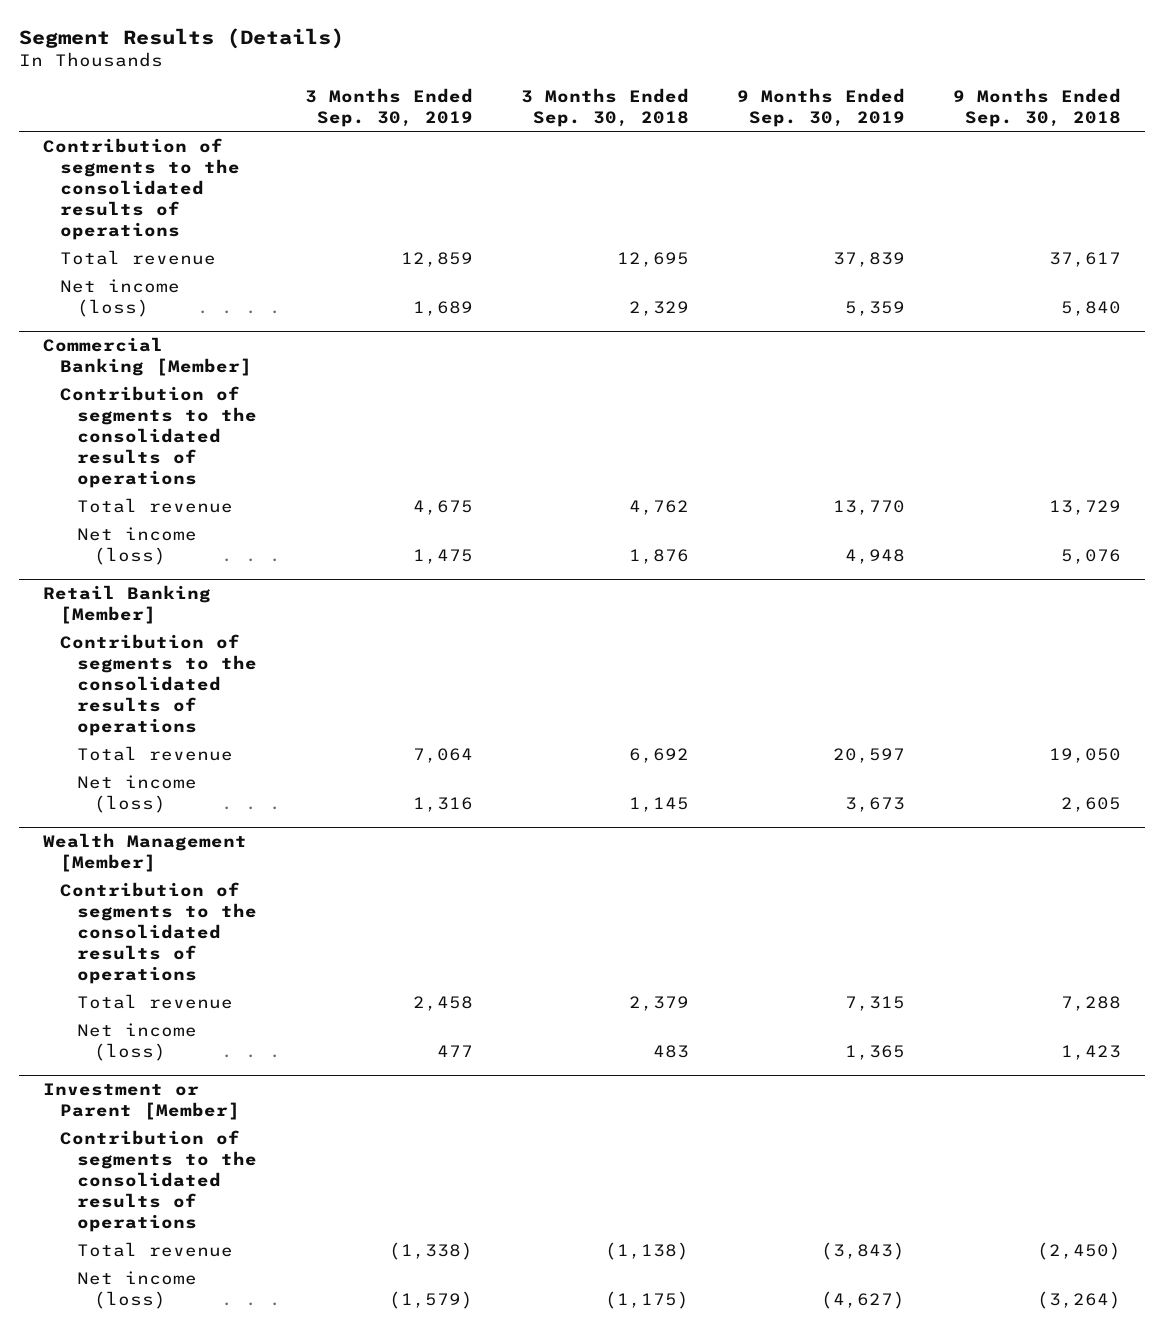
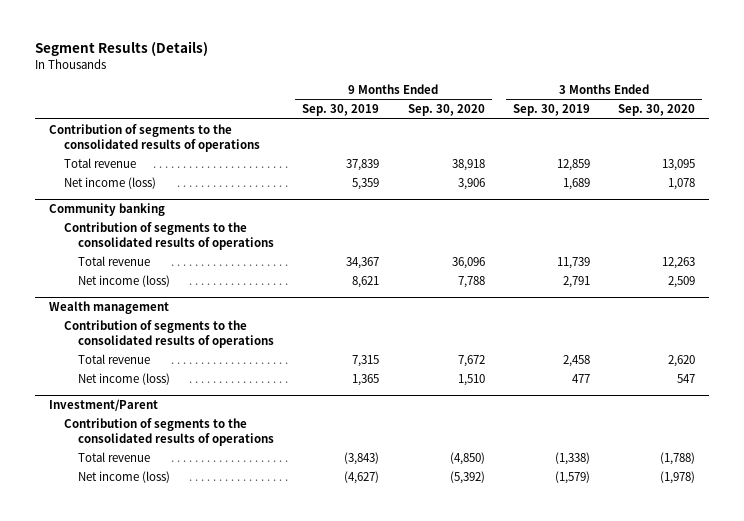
- | 3 Months Ended Sep. 30, 2019 | 3 Months Ended Sep. 30, 2018 | 9 Months Ended Sep. 30, 2019 | 9 Months Ended Sep. 30, 2018
+ | 9 Months Ended Sep. 30, 2019 | 9 Months Ended Sep. 30, 2020 | 3 Months Ended Sep. 30, 2019 | 3 Months Ended Sep. 30, 2020
- Commercial Banking [Member]
- Contribution of segments to the consolidated results of operations
- Total revenue | 4,675 | 4,762 | 13,770 | 13,729
- Net income (loss) | 1,475 | 1,876 | 4,948 | 5,076
- Retail Banking [Member]
+ Community banking
- Total revenue | 7,064 | 6,692 | 20,597 | 19,050
- Net income (loss) | 1,316 | 1,145 | 3,673 | 2,605
- Wealth Management [Member]
+ Total revenue | 34,367 | 36,096 | 11,739 | 12,263
+ Net income (loss) | 8,621 | 7,788 | 2,791 | 2,509
+ Wealth management
- Investment or Parent [Member]
+ Investment/Parent

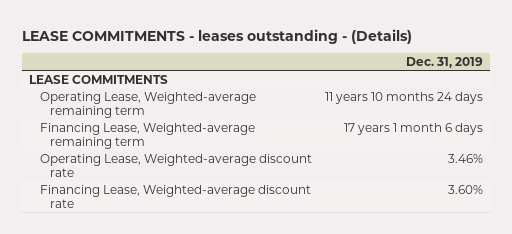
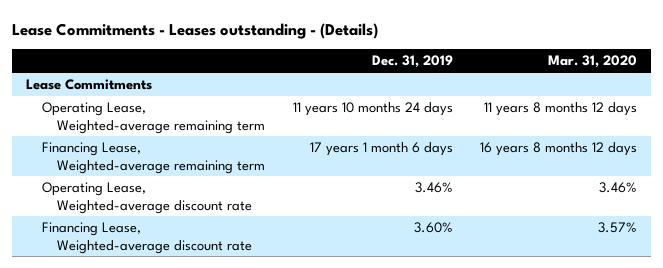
- LEASE COMMITMENTS - leases outstanding - (Details)
+ Lease Commitments - Leases outstanding - (Details)
- | Dec. 31, 2019
+ | Dec. 31, 2019 | Mar. 31, 2020
- LEASE COMMITMENTS
+ Lease Commitments

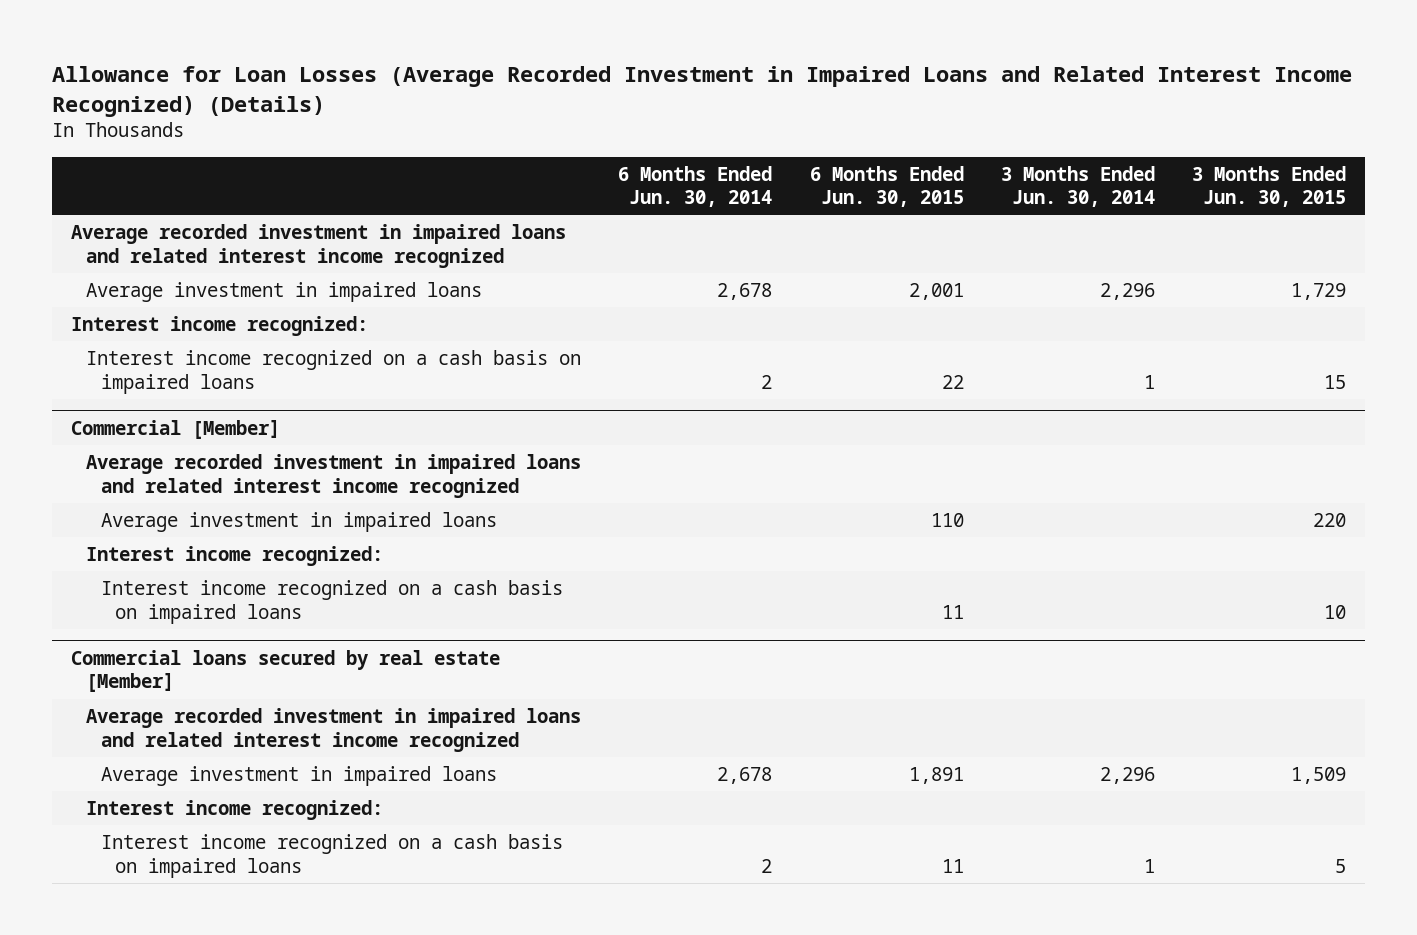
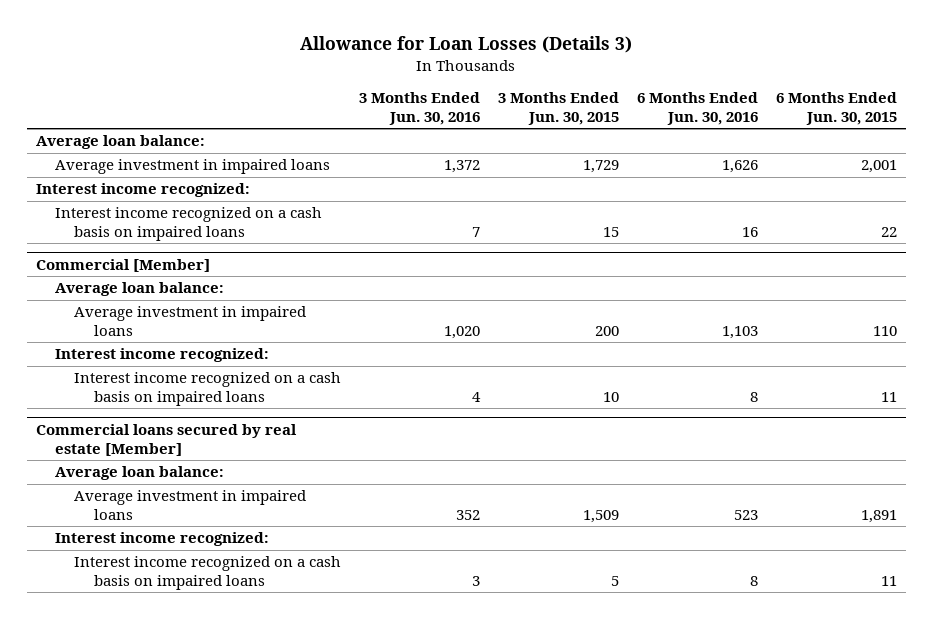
- Allowance for Loan Losses (Average Recorded Investment in Impaired Loans and Related Interest Income Recognized) (Details)
+ Allowance for Loan Losses (Details 3)
- | 6 Months Ended Jun. 30, 2014 | 6 Months Ended Jun. 30, 2015 | 3 Months Ended Jun. 30, 2014 | 3 Months Ended Jun. 30, 2015
+ | 3 Months Ended Jun. 30, 2016 | 3 Months Ended Jun. 30, 2015 | 6 Months Ended Jun. 30, 2016 | 6 Months Ended Jun. 30, 2015
- Average recorded investment in impaired loans and related interest income recognized
+ Average loan balance:
@ Commercial [Member]
- Average recorded investment in impaired loans and related interest income recognized
- Average investment in impaired loans | | 110 | | 220
+ Average loan balance:
+ Average investment in impaired loans | 1,020 | 200 | 1,103 | 110
@ Commercial loans secured by real estate [Member]
- Average recorded investment in impaired loans and related interest income recognized
+ Average loan balance:

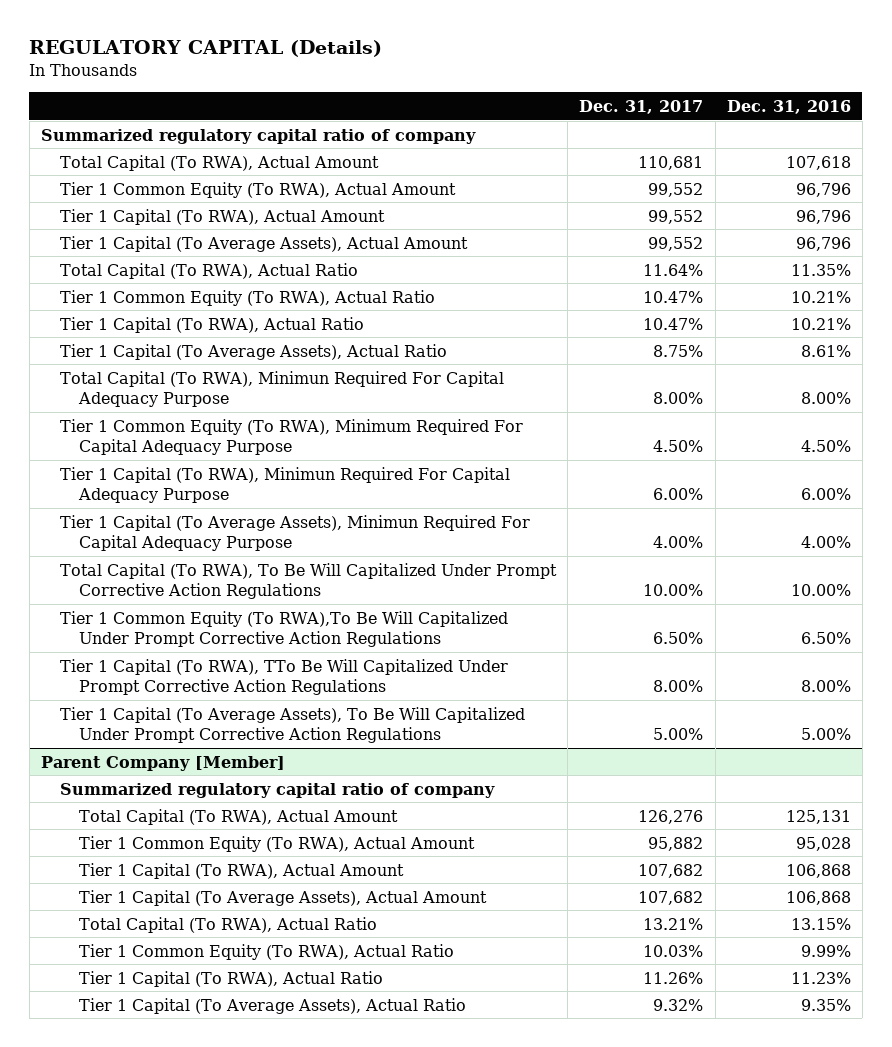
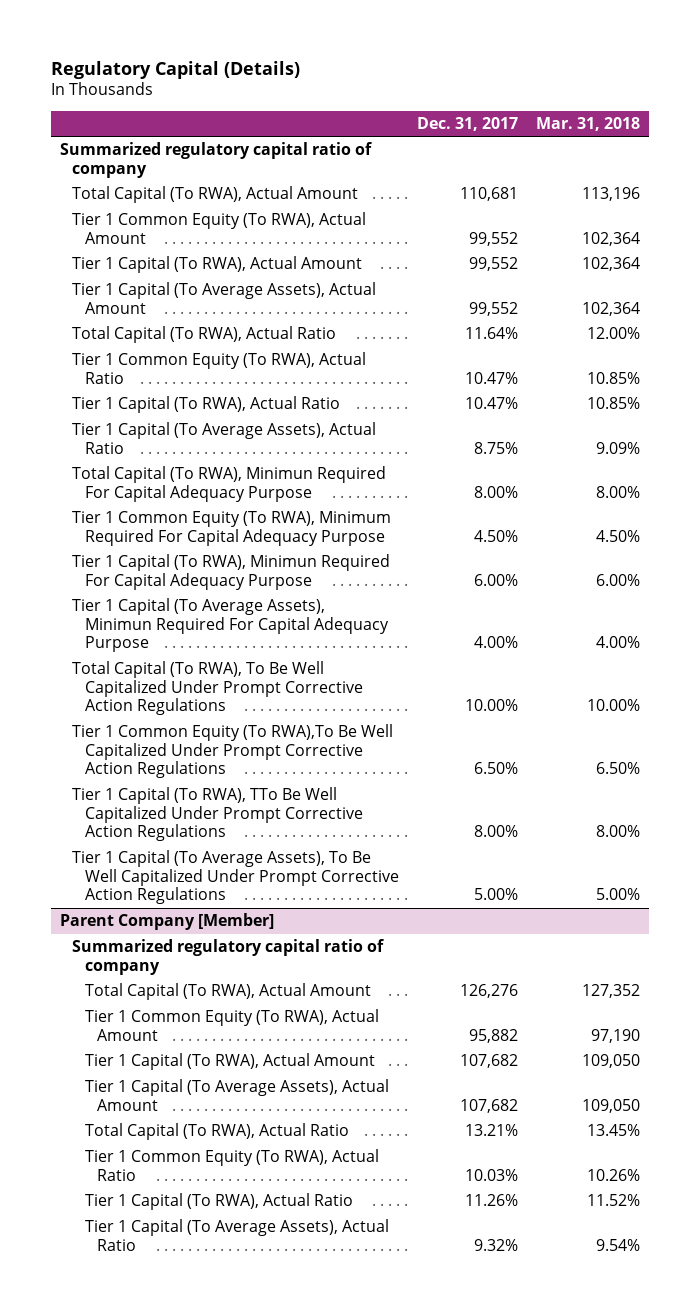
- REGULATORY CAPITAL (Details)
+ Regulatory Capital (Details)
- | Dec. 31, 2017 | Dec. 31, 2016
+ | Dec. 31, 2017 | Mar. 31, 2018
- Total Capital (To RWA), To Be Will Capitalized Under Prompt Corrective Action Regulations | 10.00% | 10.00%
- Tier 1 Common Equity (To RWA),To Be Will Capitalized Under Prompt Corrective Action Regulations | 6.50% | 6.50%
- Tier 1 Capital (To RWA), TTo Be Will Capitalized Under Prompt Corrective Action Regulations | 8.00% | 8.00%
- Tier 1 Capital (To Average Assets), To Be Will Capitalized Under Prompt Corrective Action Regulations | 5.00% | 5.00%
+ Total Capital (To RWA), To Be Well Capitalized Under Prompt Corrective Action Regulations | 10.00% | 10.00%
+ Tier 1 Common Equity (To RWA),To Be Well Capitalized Under Prompt Corrective Action Regulations | 6.50% | 6.50%
+ Tier 1 Capital (To RWA), TTo Be Well Capitalized Under Prompt Corrective Action Regulations | 8.00% | 8.00%
+ Tier 1 Capital (To Average Assets), To Be Well Capitalized Under Prompt Corrective Action Regulations | 5.00% | 5.00%

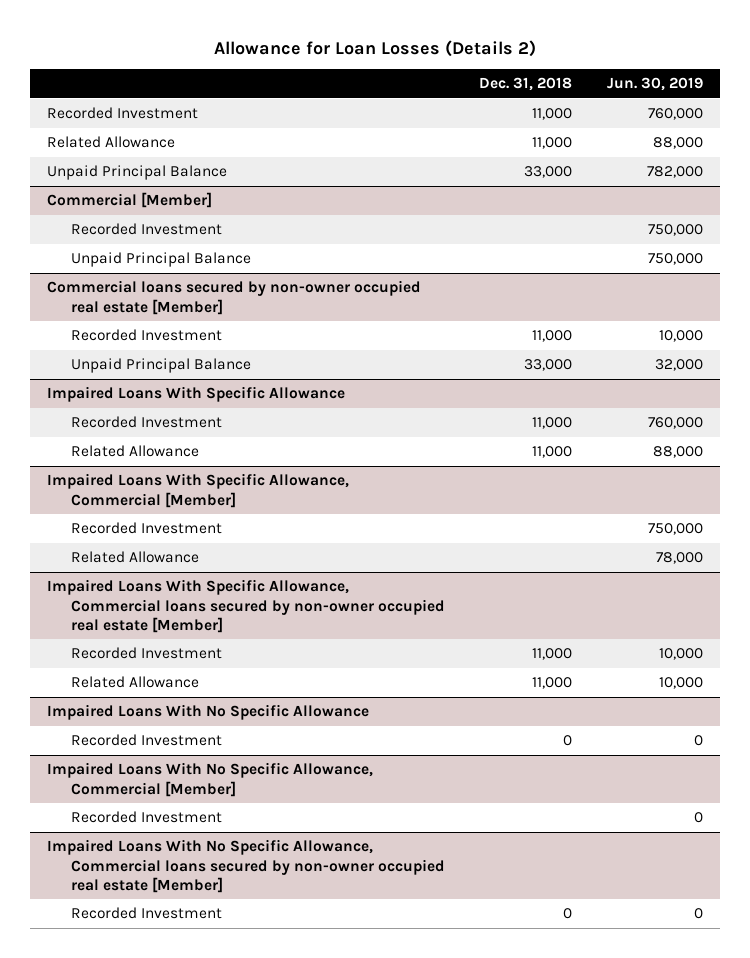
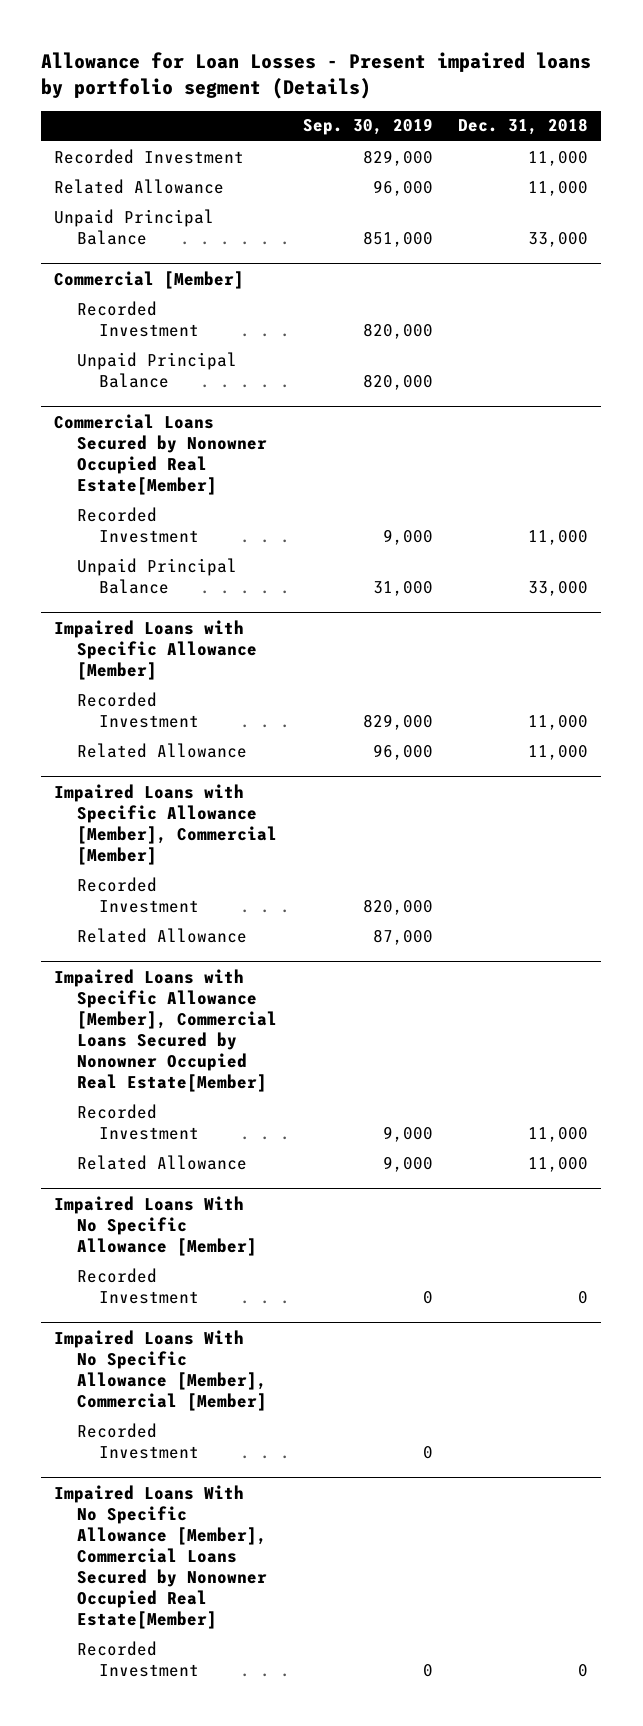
- Allowance for Loan Losses (Details 2)
+ Allowance for Loan Losses - Present impaired loans by portfolio segment (Details)
- | Dec. 31, 2018 | Jun. 30, 2019
+ | Sep. 30, 2019 | Dec. 31, 2018
- Commercial loans secured by non-owner occupied real estate [Member]
+ Commercial Loans Secured by Nonowner Occupied Real Estate[Member]
- Impaired Loans With Specific Allowance
+ Impaired Loans with Specific Allowance [Member]
- Impaired Loans With Specific Allowance, Commercial [Member]
+ Impaired Loans with Specific Allowance [Member], Commercial [Member]
- Impaired Loans With Specific Allowance, Commercial loans secured by non-owner occupied real estate [Member]
+ Impaired Loans with Specific Allowance [Member], Commercial Loans Secured by Nonowner Occupied Real Estate[Member]
- Impaired Loans With No Specific Allowance
+ Impaired Loans With No Specific Allowance [Member]
- Impaired Loans With No Specific Allowance, Commercial [Member]
+ Impaired Loans With No Specific Allowance [Member], Commercial [Member]
- Impaired Loans With No Specific Allowance, Commercial loans secured by non-owner occupied real estate [Member]
+ Impaired Loans With No Specific Allowance [Member], Commercial Loans Secured by Nonowner Occupied Real Estate[Member]

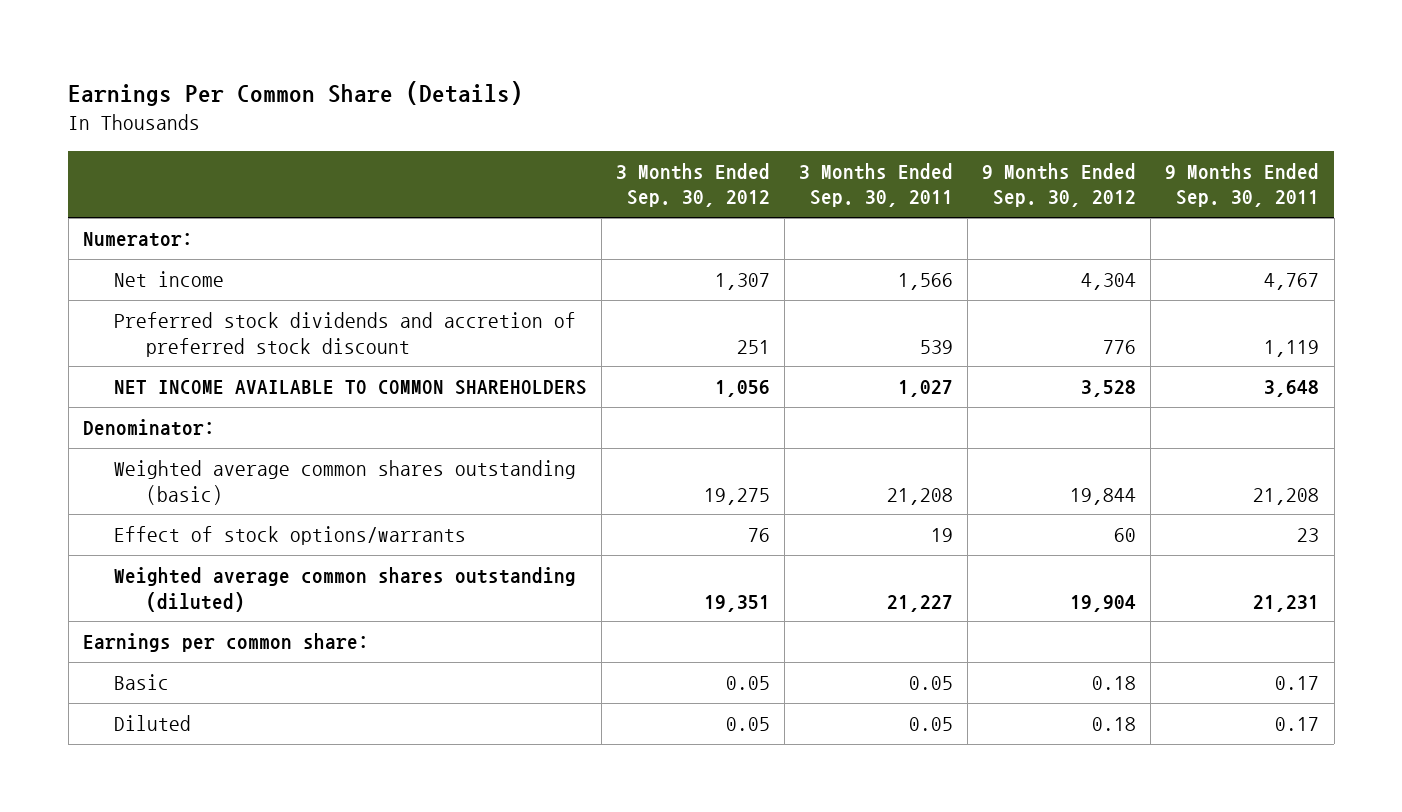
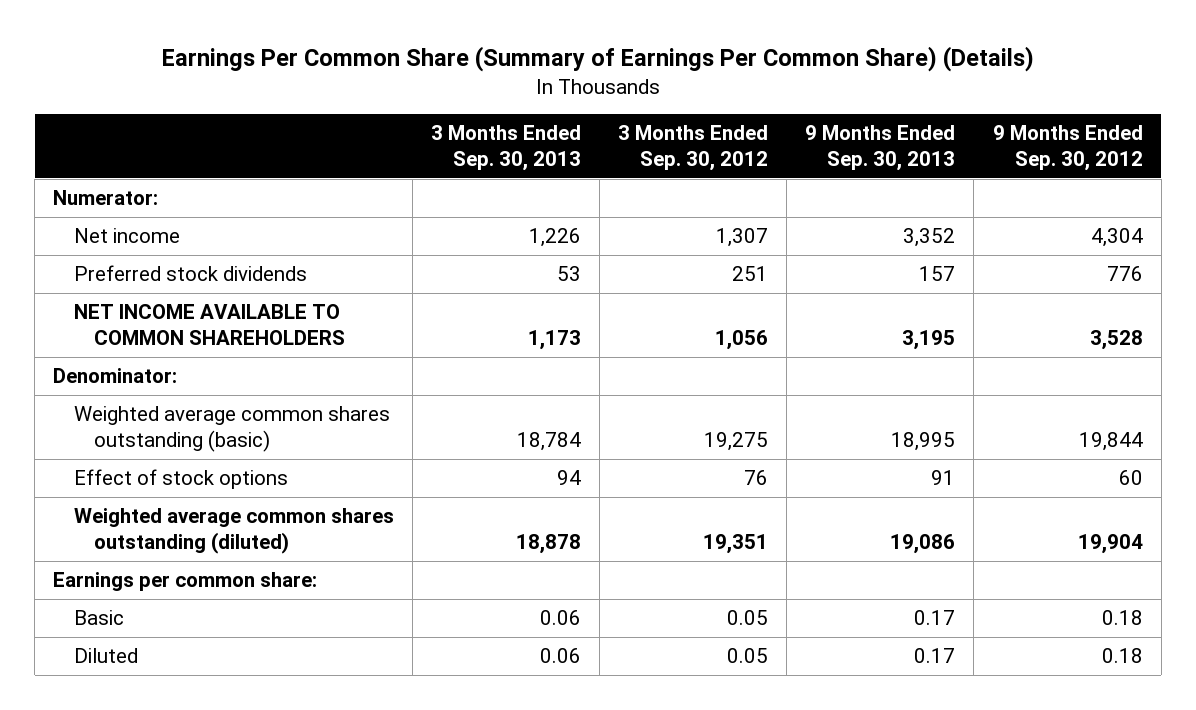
- Earnings Per Common Share (Details)
+ Earnings Per Common Share (Summary of Earnings Per Common Share) (Details)
- | 3 Months Ended Sep. 30, 2012 | 3 Months Ended Sep. 30, 2011 | 9 Months Ended Sep. 30, 2012 | 9 Months Ended Sep. 30, 2011
+ | 3 Months Ended Sep. 30, 2013 | 3 Months Ended Sep. 30, 2012 | 9 Months Ended Sep. 30, 2013 | 9 Months Ended Sep. 30, 2012
- Preferred stock dividends and accretion of preferred stock discount | 251 | 539 | 776 | 1,119
+ Preferred stock dividends | 53 | 251 | 157 | 776
- Effect of stock options/warrants | 76 | 19 | 60 | 23
+ Effect of stock options | 94 | 76 | 91 | 60

